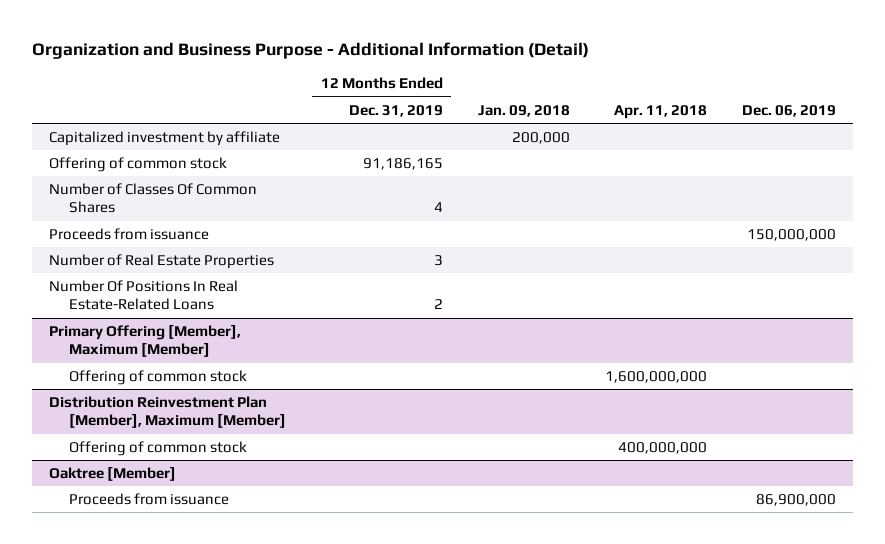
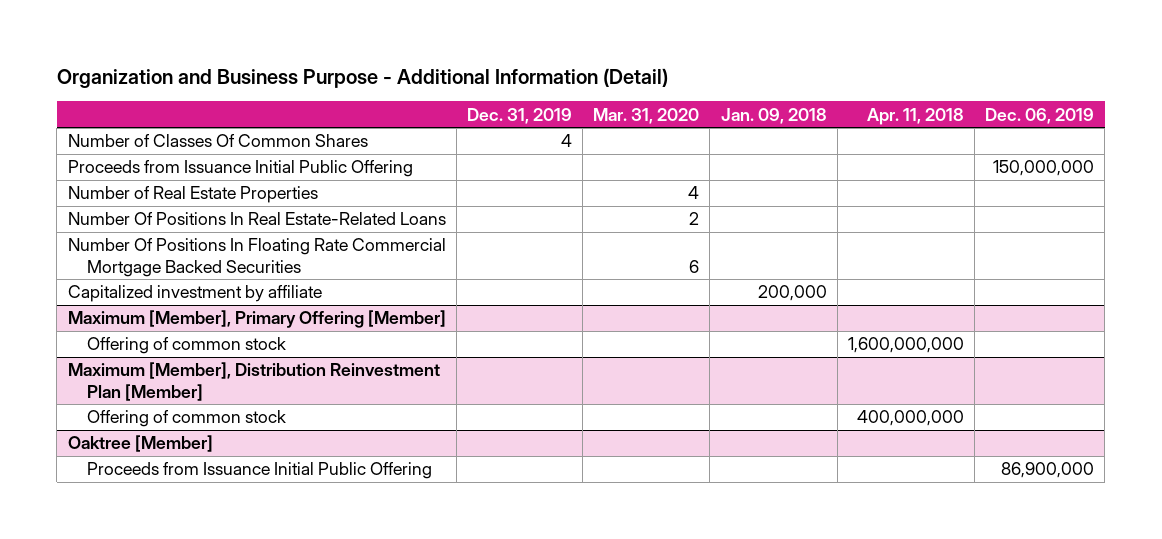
- | 12 Months Ended Dec. 31, 2019 | Jan. 09, 2018 | Apr. 11, 2018 | Dec. 06, 2019
+ | Dec. 31, 2019 | Mar. 31, 2020 | Jan. 09, 2018 | Apr. 11, 2018 | Dec. 06, 2019
- Offering of common stock | 91,186,165 | | |
- Proceeds from issuance | | | | 150,000,000
+ Proceeds from Issuance Initial Public Offering | | | | | 150,000,000
- Primary Offering [Member], Maximum [Member]
+ Number Of Positions In Floating Rate Commercial Mortgage Backed Securities | | 6 | | |
moved down: Capitalized investment by affiliate | | | 200,000 | |
+ Maximum [Member], Primary Offering [Member]
- Distribution Reinvestment Plan [Member], Maximum [Member]
+ Maximum [Member], Distribution Reinvestment Plan [Member]
@ Oaktree [Member]
- Proceeds from issuance | | | | 86,900,000
+ Proceeds from Issuance Initial Public Offering | | | | | 86,900,000

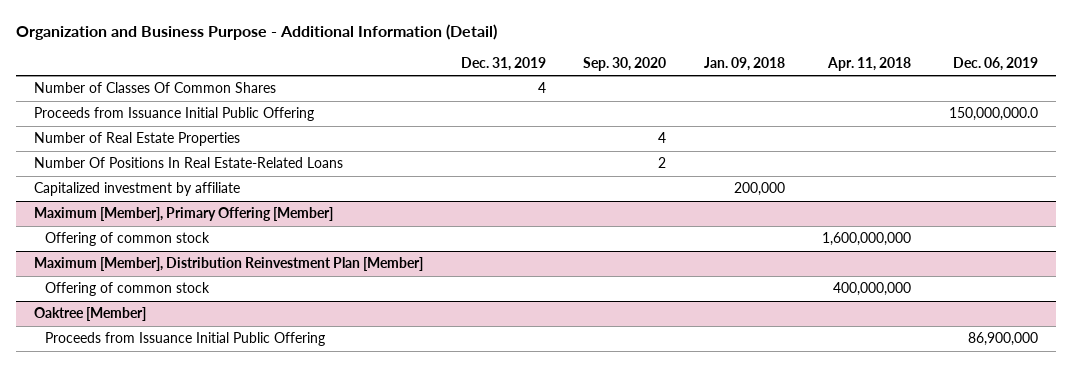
- | Dec. 31, 2019 | Mar. 31, 2020 | Jan. 09, 2018 | Apr. 11, 2018 | Dec. 06, 2019
+ | Dec. 31, 2019 | Sep. 30, 2020 | Jan. 09, 2018 | Apr. 11, 2018 | Dec. 06, 2019
- Proceeds from Issuance Initial Public Offering | | | | | 150,000,000
+ Proceeds from Issuance Initial Public Offering | | | | | 150,000,000.0
- Number Of Positions In Floating Rate Commercial Mortgage Backed Securities | | 6 | | |

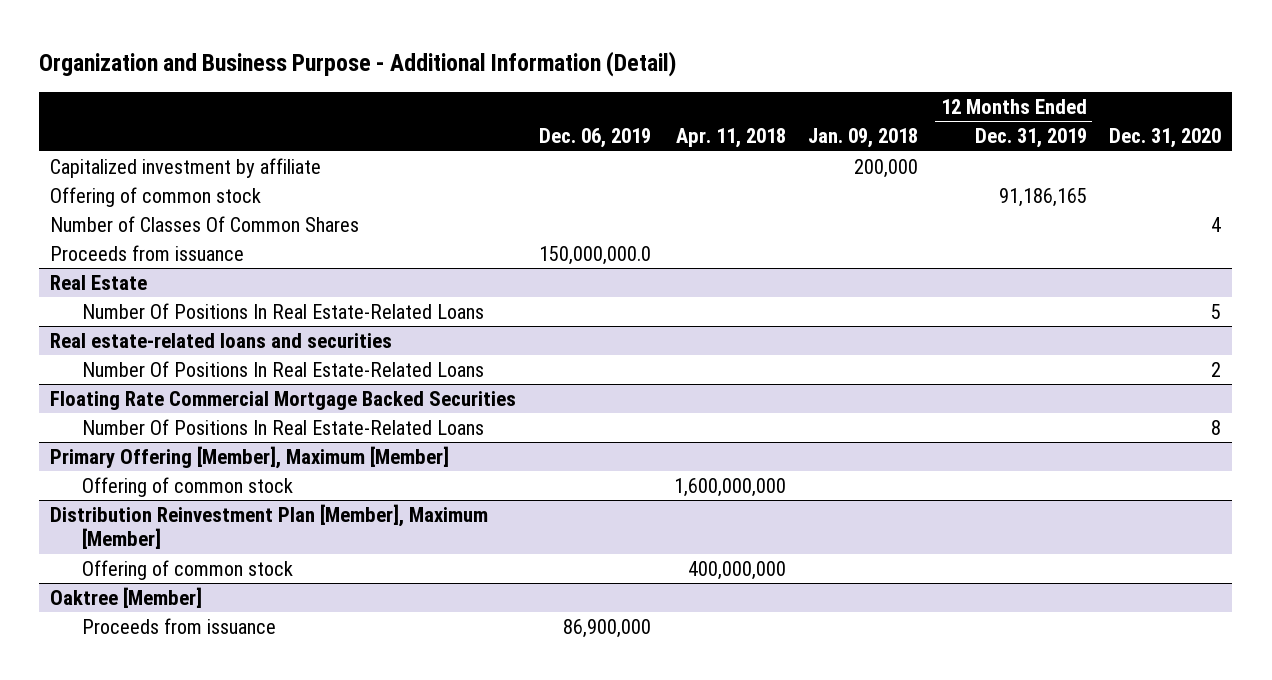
- | Dec. 31, 2019 | Sep. 30, 2020 | Jan. 09, 2018 | Apr. 11, 2018 | Dec. 06, 2019
+ | Dec. 06, 2019 | Apr. 11, 2018 | Jan. 09, 2018 | 12 Months Ended Dec. 31, 2019 | Dec. 31, 2020
- Proceeds from Issuance Initial Public Offering | | | | | 150,000,000.0
- Number of Real Estate Properties | | 4 | | |
- Number Of Positions In Real Estate-Related Loans | | 2 | | |
- Maximum [Member], Primary Offering [Member]
+ Offering of common stock | | | | 91,186,165 |
moved down: Number of Classes Of Common Shares | | | | | 4
+ Proceeds from issuance | 150,000,000.0 | | | |
+ Real Estate
+ Number Of Positions In Real Estate-Related Loans | | | | | 5
+ Real estate-related loans and securities
+ Number Of Positions In Real Estate-Related Loans | | | | | 2
+ Floating Rate Commercial Mortgage Backed Securities
+ Number Of Positions In Real Estate-Related Loans | | | | | 8
+ Primary Offering [Member], Maximum [Member]
- Maximum [Member], Distribution Reinvestment Plan [Member]
+ Distribution Reinvestment Plan [Member], Maximum [Member]
@ Oaktree [Member]
- Proceeds from Issuance Initial Public Offering | | | | | 86,900,000
+ Proceeds from issuance | 86,900,000 | | | |

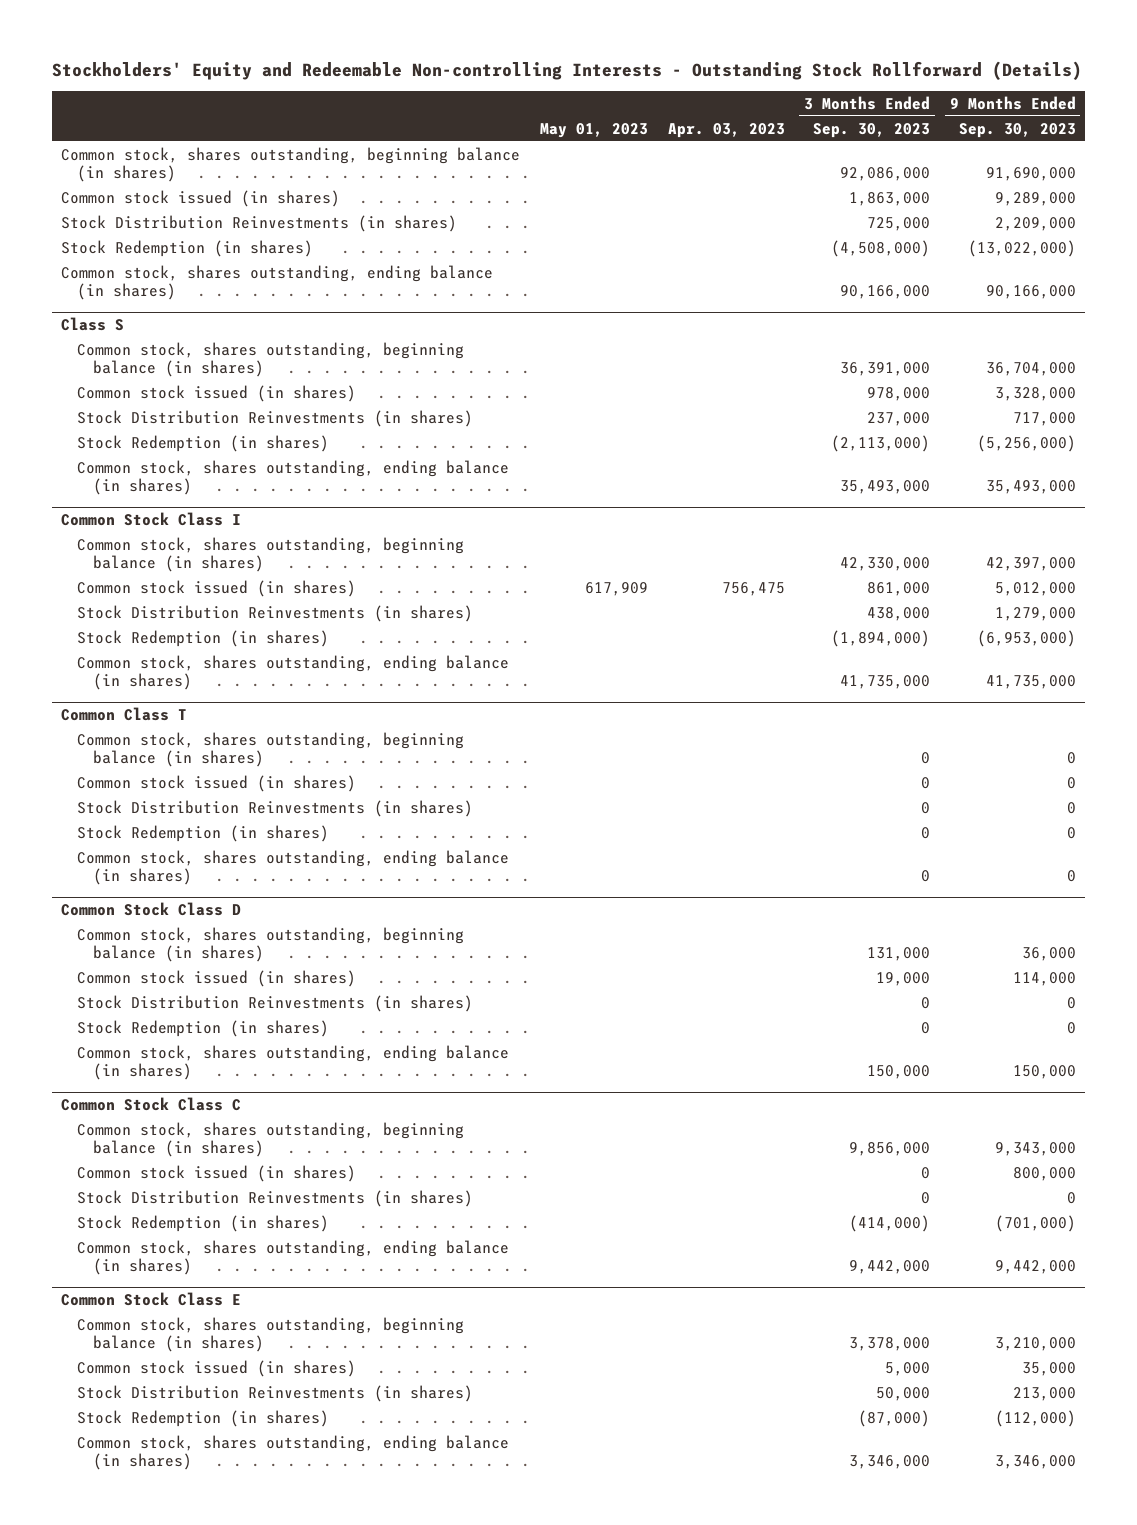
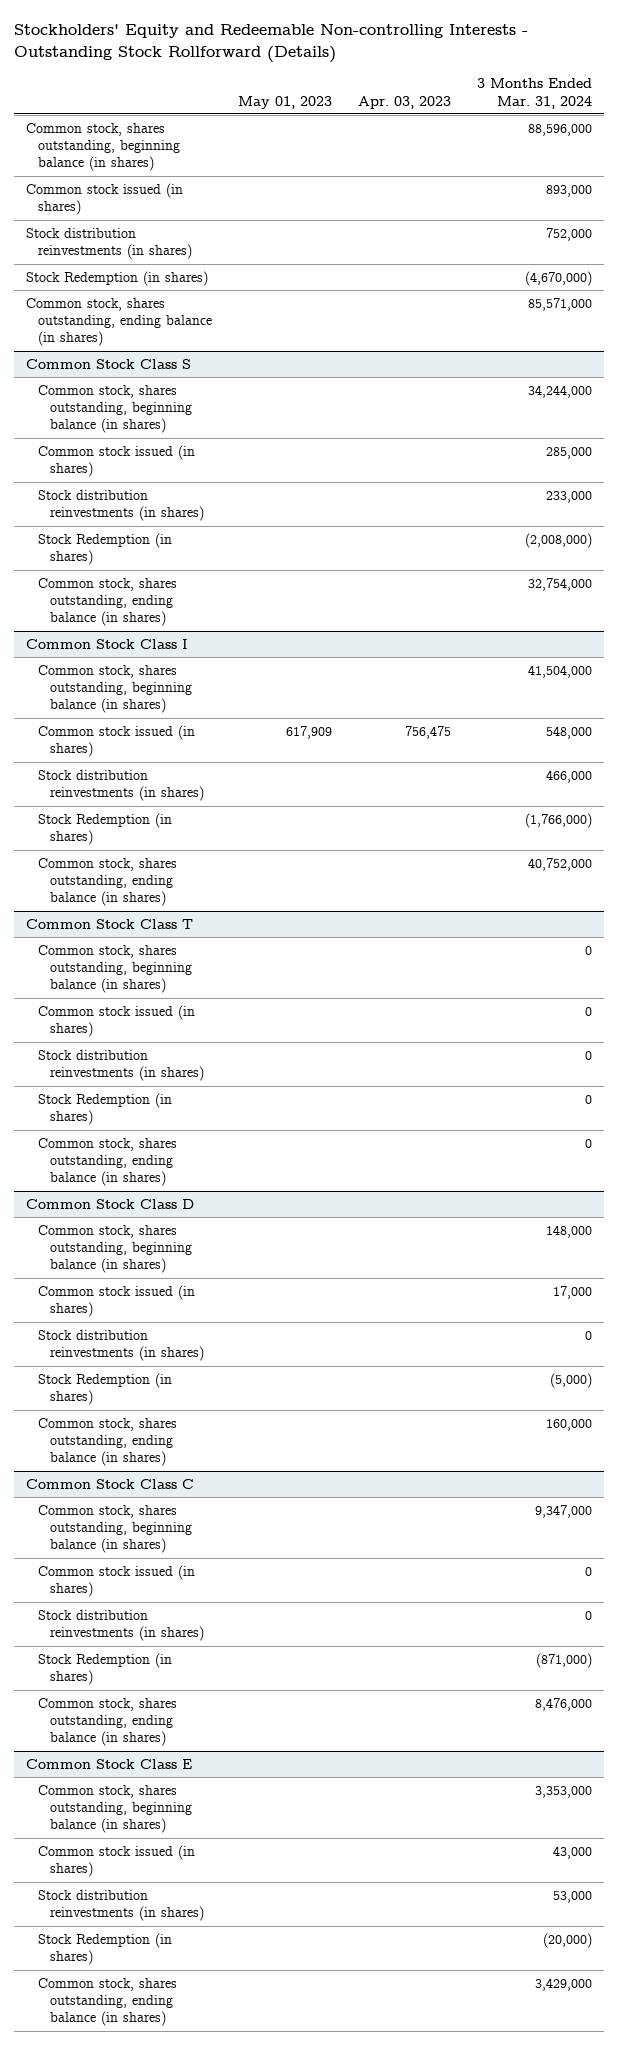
- | May 01, 2023 | Apr. 03, 2023 | 3 Months Ended Sep. 30, 2023 | 9 Months Ended Sep. 30, 2023
+ | May 01, 2023 | Apr. 03, 2023 | 3 Months Ended Mar. 31, 2024
- Stock Distribution Reinvestments (in shares) | | | 725,000 | 2,209,000
+ Stock distribution reinvestments (in shares) | | | 752,000
- Class S
+ Common Stock Class S
- Stock Distribution Reinvestments (in shares) | | | 237,000 | 717,000
+ Stock distribution reinvestments (in shares) | | | 233,000
@ Common Stock Class I
- Stock Distribution Reinvestments (in shares) | | | 438,000 | 1,279,000
+ Stock distribution reinvestments (in shares) | | | 466,000
- Common Class T
+ Common Stock Class T
- Stock Distribution Reinvestments (in shares) | | | 0 | 0
+ Stock distribution reinvestments (in shares) | | | 0
@ Common Stock Class D
- Stock Distribution Reinvestments (in shares) | | | 0 | 0
+ Stock distribution reinvestments (in shares) | | | 0
@ Common Stock Class C
- Stock Distribution Reinvestments (in shares) | | | 0 | 0
+ Stock distribution reinvestments (in shares) | | | 0
@ Common Stock Class E
- Stock Distribution Reinvestments (in shares) | | | 50,000 | 213,000
+ Stock distribution reinvestments (in shares) | | | 53,000

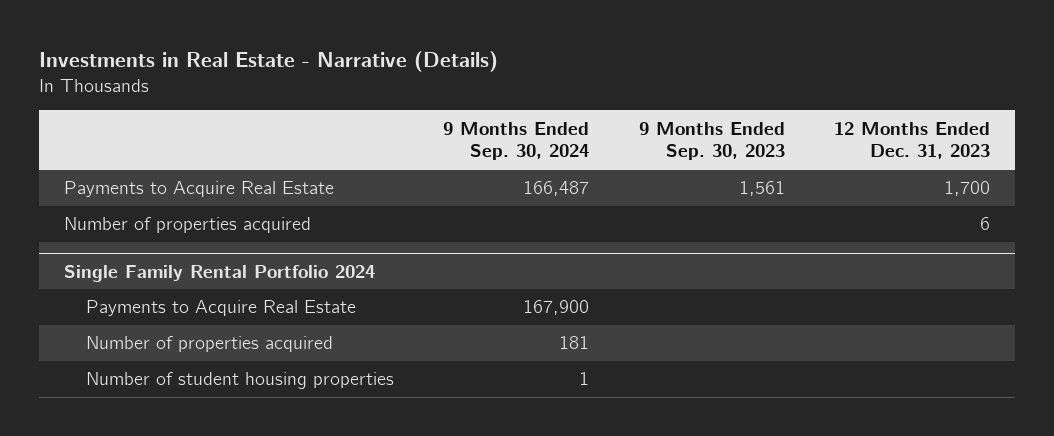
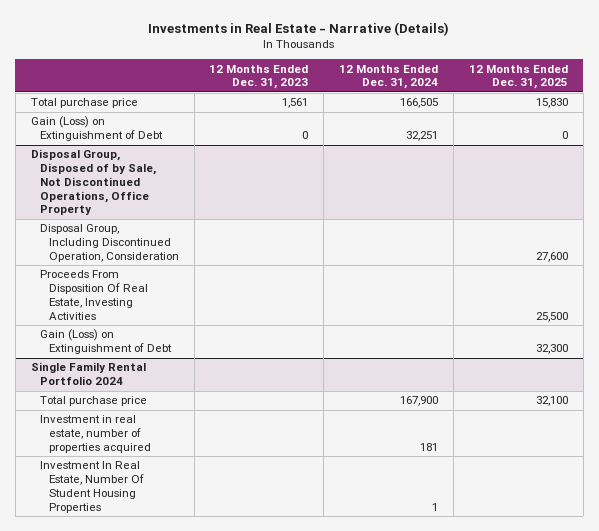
- | 9 Months Ended Sep. 30, 2024 | 9 Months Ended Sep. 30, 2023 | 12 Months Ended Dec. 31, 2023
+ | 12 Months Ended Dec. 31, 2023 | 12 Months Ended Dec. 31, 2024 | 12 Months Ended Dec. 31, 2025
- Payments to Acquire Real Estate | 166,487 | 1,561 | 1,700
- Number of properties acquired | | | 6
+ Total purchase price | 1,561 | 166,505 | 15,830
+ Gain (Loss) on Extinguishment of Debt | 0 | 32,251 | 0
+ Disposal Group, Disposed of by Sale, Not Discontinued Operations, Office Property
+ Disposal Group, Including Discontinued Operation, Consideration | | | 27,600
+ Proceeds From Disposition Of Real Estate, Investing Activities | | | 25,500
+ Gain (Loss) on Extinguishment of Debt | | | 32,300
@ Single Family Rental Portfolio 2024
- Payments to Acquire Real Estate | 167,900 | |
- Number of properties acquired | 181 | |
- Number of student housing properties | 1 | |
+ Total purchase price | | 167,900 | 32,100
+ Investment in real estate, number of properties acquired | | 181 |
+ Investment In Real Estate, Number Of Student Housing Properties | | 1 |

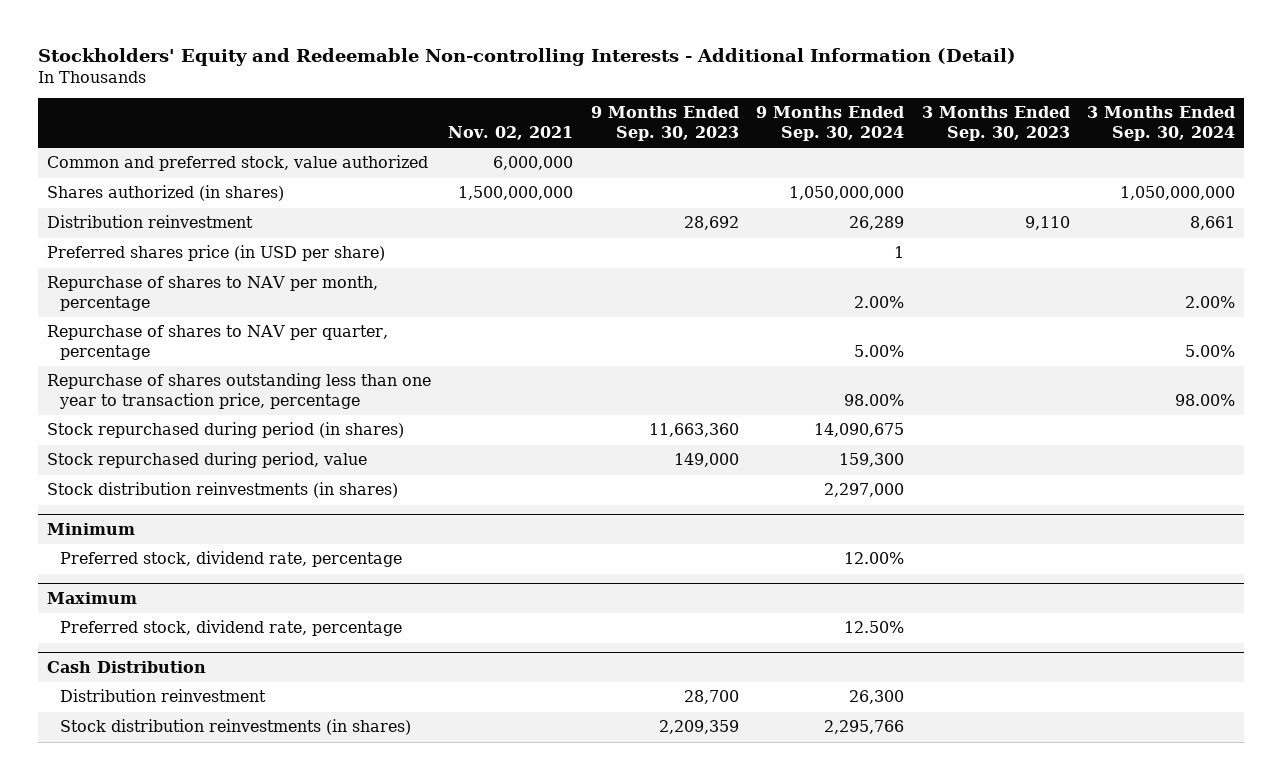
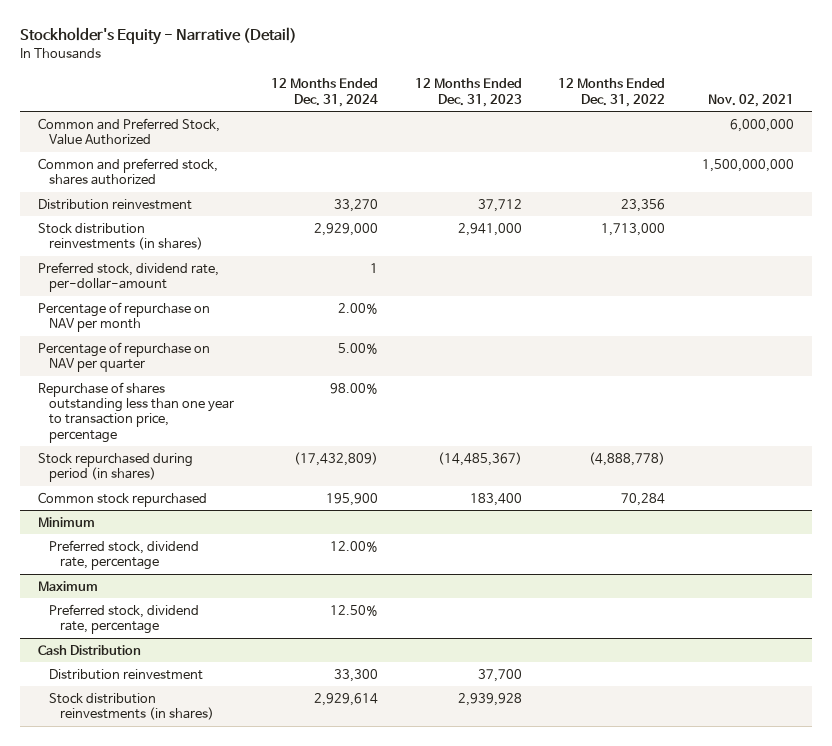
- Stockholders' Equity and Redeemable Non-controlling Interests - Additional Information (Detail)
+ Stockholder's Equity - Narrative (Detail)
- | Nov. 02, 2021 | 9 Months Ended Sep. 30, 2023 | 9 Months Ended Sep. 30, 2024 | 3 Months Ended Sep. 30, 2023 | 3 Months Ended Sep. 30, 2024
+ | 12 Months Ended Dec. 31, 2024 | 12 Months Ended Dec. 31, 2023 | 12 Months Ended Dec. 31, 2022 | Nov. 02, 2021
- Common and preferred stock, value authorized | 6,000,000 | | | |
- Shares authorized (in shares) | 1,500,000,000 | | 1,050,000,000 | | 1,050,000,000
+ Common and Preferred Stock, Value Authorized | | | | 6,000,000
+ Common and preferred stock, shares authorized | | | | 1,500,000,000
- Preferred shares price (in USD per share) | | | 1 | |
- Repurchase of shares to NAV per month, percentage | | | 2.00% | | 2.00%
- Repurchase of shares to NAV per quarter, percentage | | | 5.00% | | 5.00%
moved up: Stock distribution reinvestments (in shares) | 2,929,000 | 2,941,000 | 1,713,000 |
+ Preferred stock, dividend rate, per-dollar-amount | 1 | | |
+ Percentage of repurchase on NAV per month | 2.00% | | |
+ Percentage of repurchase on NAV per quarter | 5.00% | | |
- Stock repurchased during period, value | | 149,000 | 159,300 | |
+ Common stock repurchased | 195,900 | 183,400 | 70,284 |

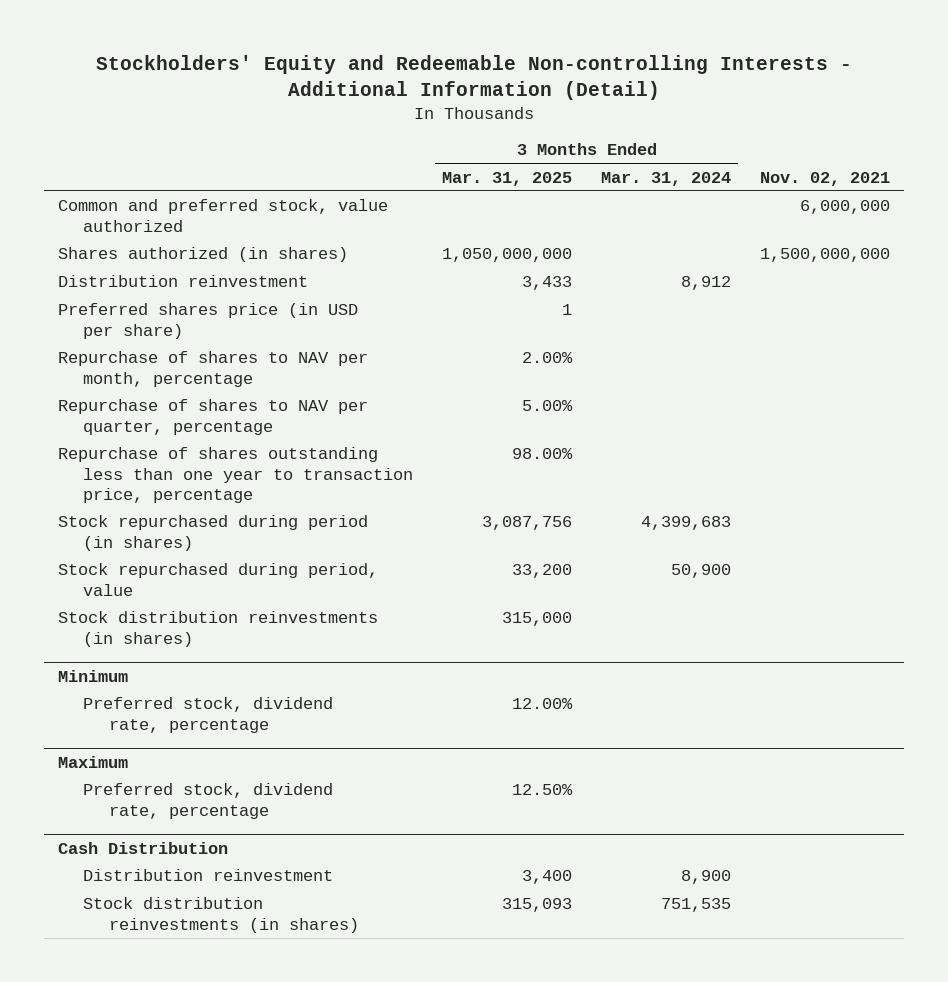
- Stockholder's Equity - Narrative (Detail)
+ Stockholders' Equity and Redeemable Non-controlling Interests - Additional Information (Detail)
- | 12 Months Ended Dec. 31, 2024 | 12 Months Ended Dec. 31, 2023 | 12 Months Ended Dec. 31, 2022 | Nov. 02, 2021
+ | 3 Months Ended Mar. 31, 2025 | 3 Months Ended Mar. 31, 2024 | Nov. 02, 2021
- Common and Preferred Stock, Value Authorized | | | | 6,000,000
- Common and preferred stock, shares authorized | | | | 1,500,000,000
+ Common and preferred stock, value authorized | | | 6,000,000
+ Shares authorized (in shares) | 1,050,000,000 | | 1,500,000,000
- Preferred stock, dividend rate, per-dollar-amount | 1 | | |
- Percentage of repurchase on NAV per month | 2.00% | | |
- Percentage of repurchase on NAV per quarter | 5.00% | | |
+ Preferred shares price (in USD per share) | 1 | |
+ Repurchase of shares to NAV per month, percentage | 2.00% | |
+ Repurchase of shares to NAV per quarter, percentage | 5.00% | |
- Common stock repurchased | 195,900 | 183,400 | 70,284 |
+ Stock repurchased during period, value | 33,200 | 50,900 |
moved down: Stock distribution reinvestments (in shares) | 315,000 | |

